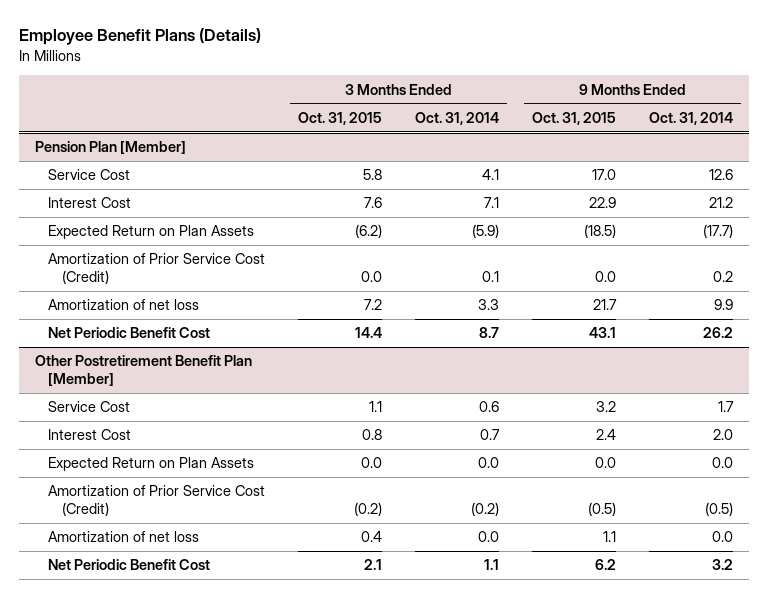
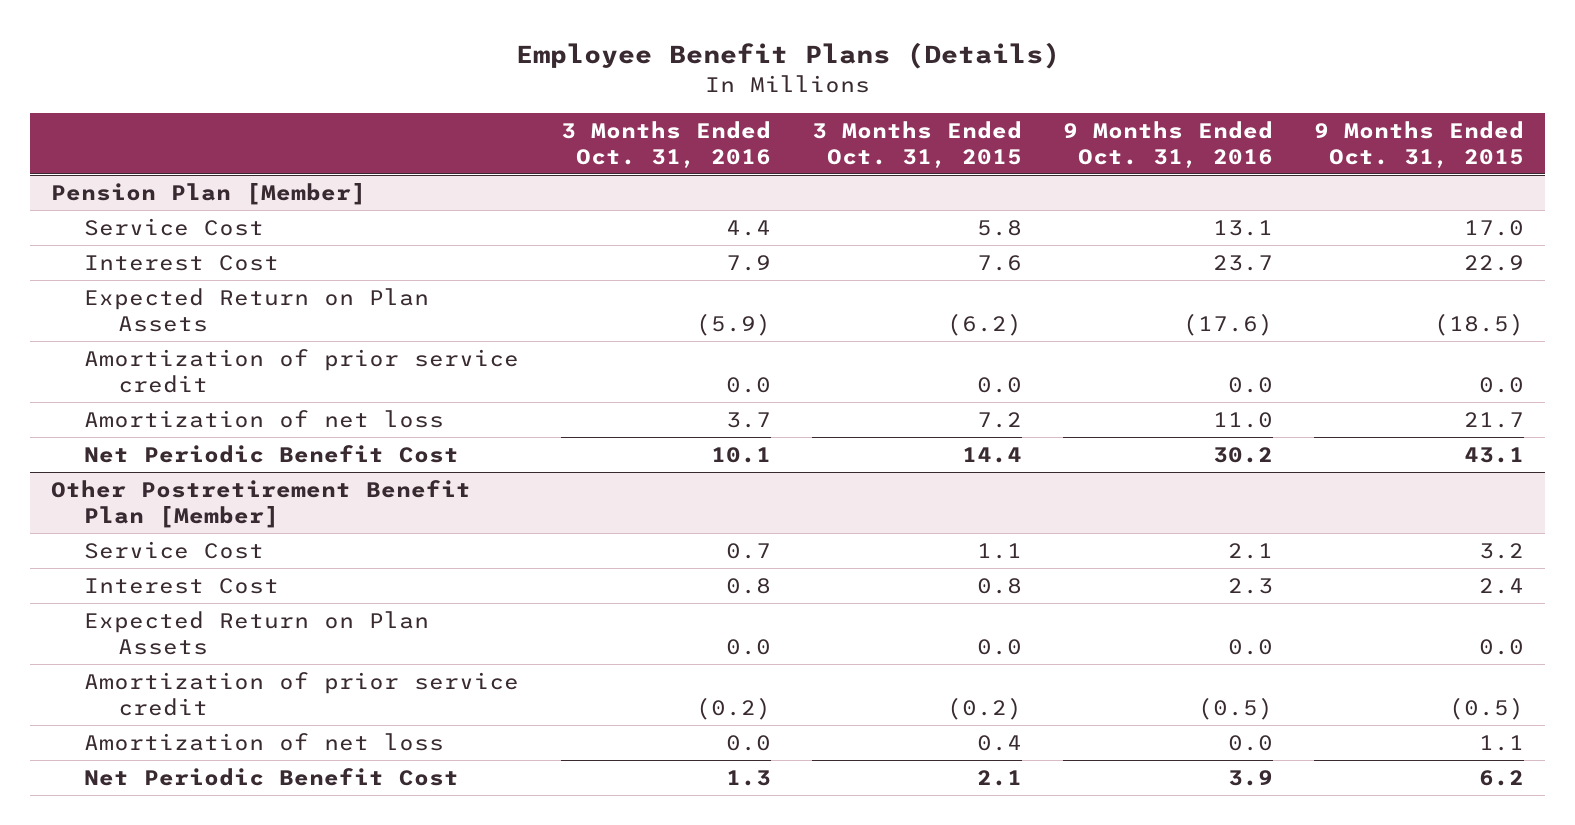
- | 3 Months Ended Oct. 31, 2015 | 3 Months Ended Oct. 31, 2014 | 9 Months Ended Oct. 31, 2015 | 9 Months Ended Oct. 31, 2014
+ | 3 Months Ended Oct. 31, 2016 | 3 Months Ended Oct. 31, 2015 | 9 Months Ended Oct. 31, 2016 | 9 Months Ended Oct. 31, 2015
@ Pension Plan [Member]
- Amortization of Prior Service Cost (Credit) | 0.0 | 0.1 | 0.0 | 0.2
+ Amortization of prior service credit | 0.0 | 0.0 | 0.0 | 0.0
@ Other Postretirement Benefit Plan [Member]
- Amortization of Prior Service Cost (Credit) | (0.2) | (0.2) | (0.5) | (0.5)
+ Amortization of prior service credit | (0.2) | (0.2) | (0.5) | (0.5)

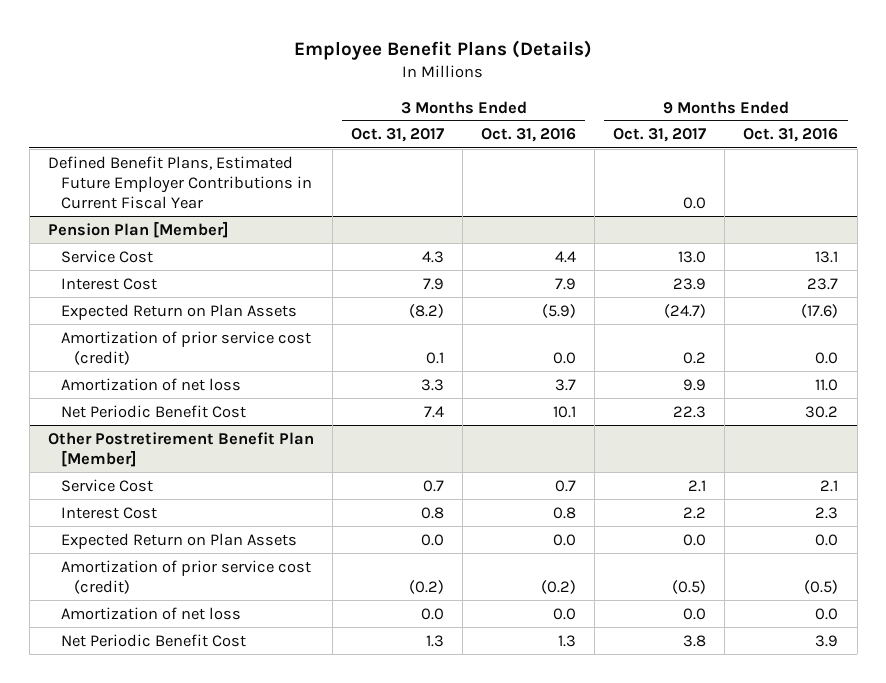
- | 3 Months Ended Oct. 31, 2016 | 3 Months Ended Oct. 31, 2015 | 9 Months Ended Oct. 31, 2016 | 9 Months Ended Oct. 31, 2015
+ | 3 Months Ended Oct. 31, 2017 | 3 Months Ended Oct. 31, 2016 | 9 Months Ended Oct. 31, 2017 | 9 Months Ended Oct. 31, 2016
+ Defined Benefit Plans, Estimated Future Employer Contributions in Current Fiscal Year | | | 0.0 |
@ Pension Plan [Member]
- Amortization of prior service credit | 0.0 | 0.0 | 0.0 | 0.0
+ Amortization of prior service cost (credit) | 0.1 | 0.0 | 0.2 | 0.0
@ Other Postretirement Benefit Plan [Member]
- Amortization of prior service credit | (0.2) | (0.2) | (0.5) | (0.5)
+ Amortization of prior service cost (credit) | (0.2) | (0.2) | (0.5) | (0.5)

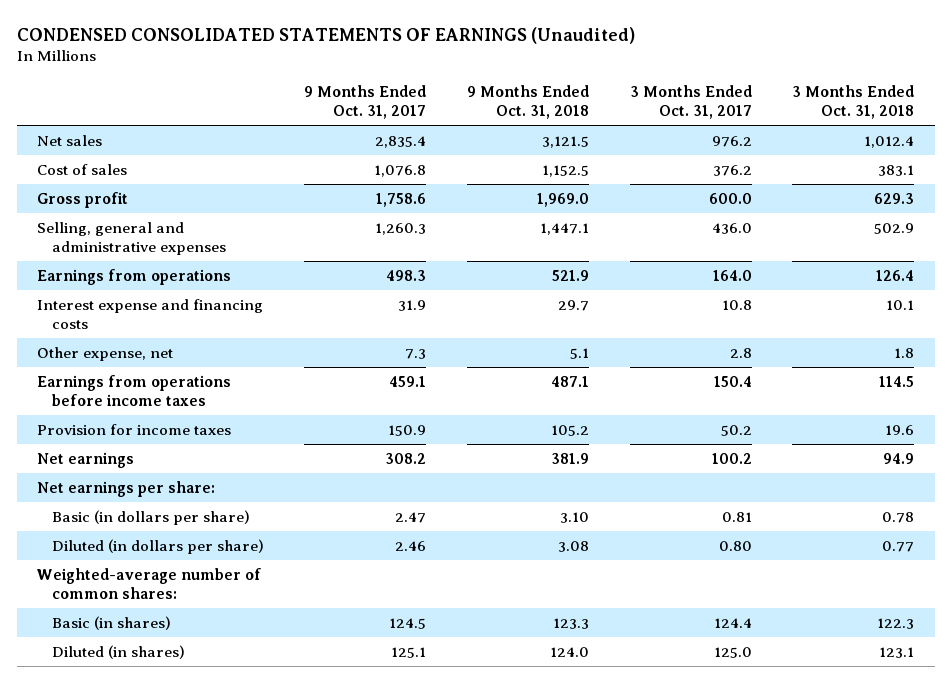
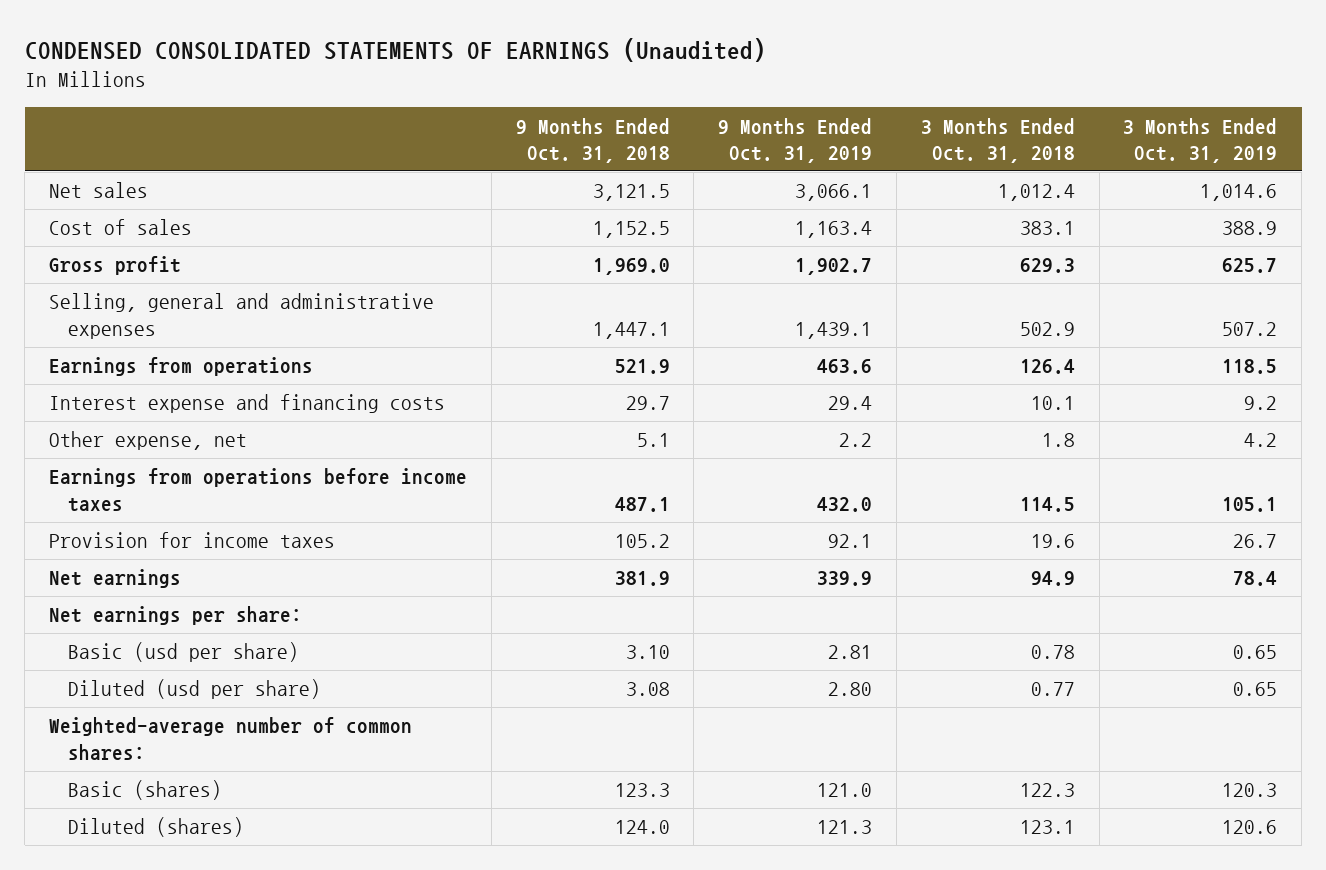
- | 9 Months Ended Oct. 31, 2017 | 9 Months Ended Oct. 31, 2018 | 3 Months Ended Oct. 31, 2017 | 3 Months Ended Oct. 31, 2018
+ | 9 Months Ended Oct. 31, 2018 | 9 Months Ended Oct. 31, 2019 | 3 Months Ended Oct. 31, 2018 | 3 Months Ended Oct. 31, 2019
- Basic (in dollars per share) | 2.47 | 3.10 | 0.81 | 0.78
- Diluted (in dollars per share) | 2.46 | 3.08 | 0.80 | 0.77
+ Basic (usd per share) | 3.10 | 2.81 | 0.78 | 0.65
+ Diluted (usd per share) | 3.08 | 2.80 | 0.77 | 0.65
- Basic (in shares) | 124.5 | 123.3 | 124.4 | 122.3
- Diluted (in shares) | 125.1 | 124.0 | 125.0 | 123.1
+ Basic (shares) | 123.3 | 121.0 | 122.3 | 120.3
+ Diluted (shares) | 124.0 | 121.3 | 123.1 | 120.6

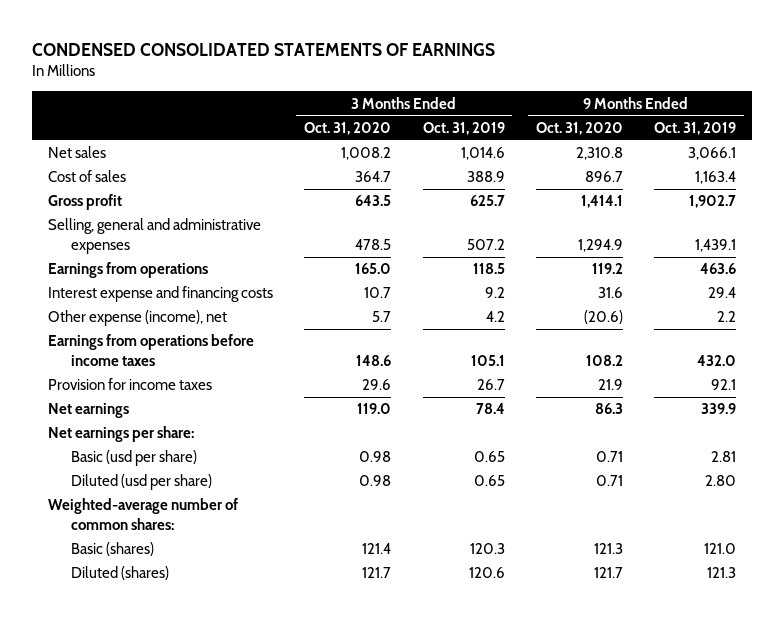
- CONDENSED CONSOLIDATED STATEMENTS OF EARNINGS (Unaudited)
+ CONDENSED CONSOLIDATED STATEMENTS OF EARNINGS
- | 9 Months Ended Oct. 31, 2018 | 9 Months Ended Oct. 31, 2019 | 3 Months Ended Oct. 31, 2018 | 3 Months Ended Oct. 31, 2019
+ | 3 Months Ended Oct. 31, 2020 | 3 Months Ended Oct. 31, 2019 | 9 Months Ended Oct. 31, 2020 | 9 Months Ended Oct. 31, 2019
- Other expense, net | 5.1 | 2.2 | 1.8 | 4.2
+ Other expense (income), net | 5.7 | 4.2 | (20.6) | 2.2

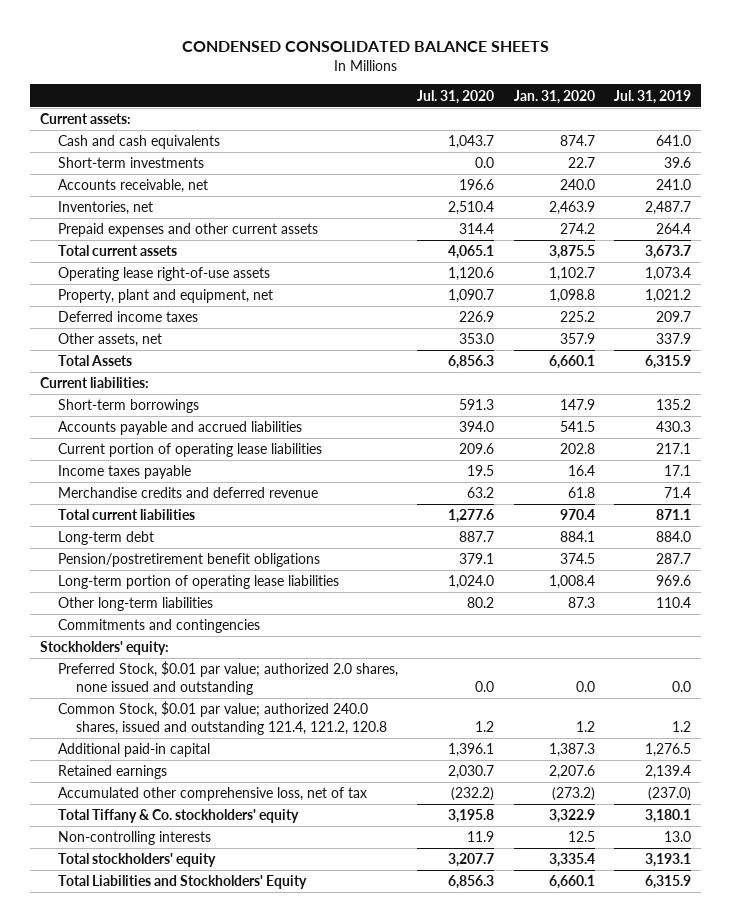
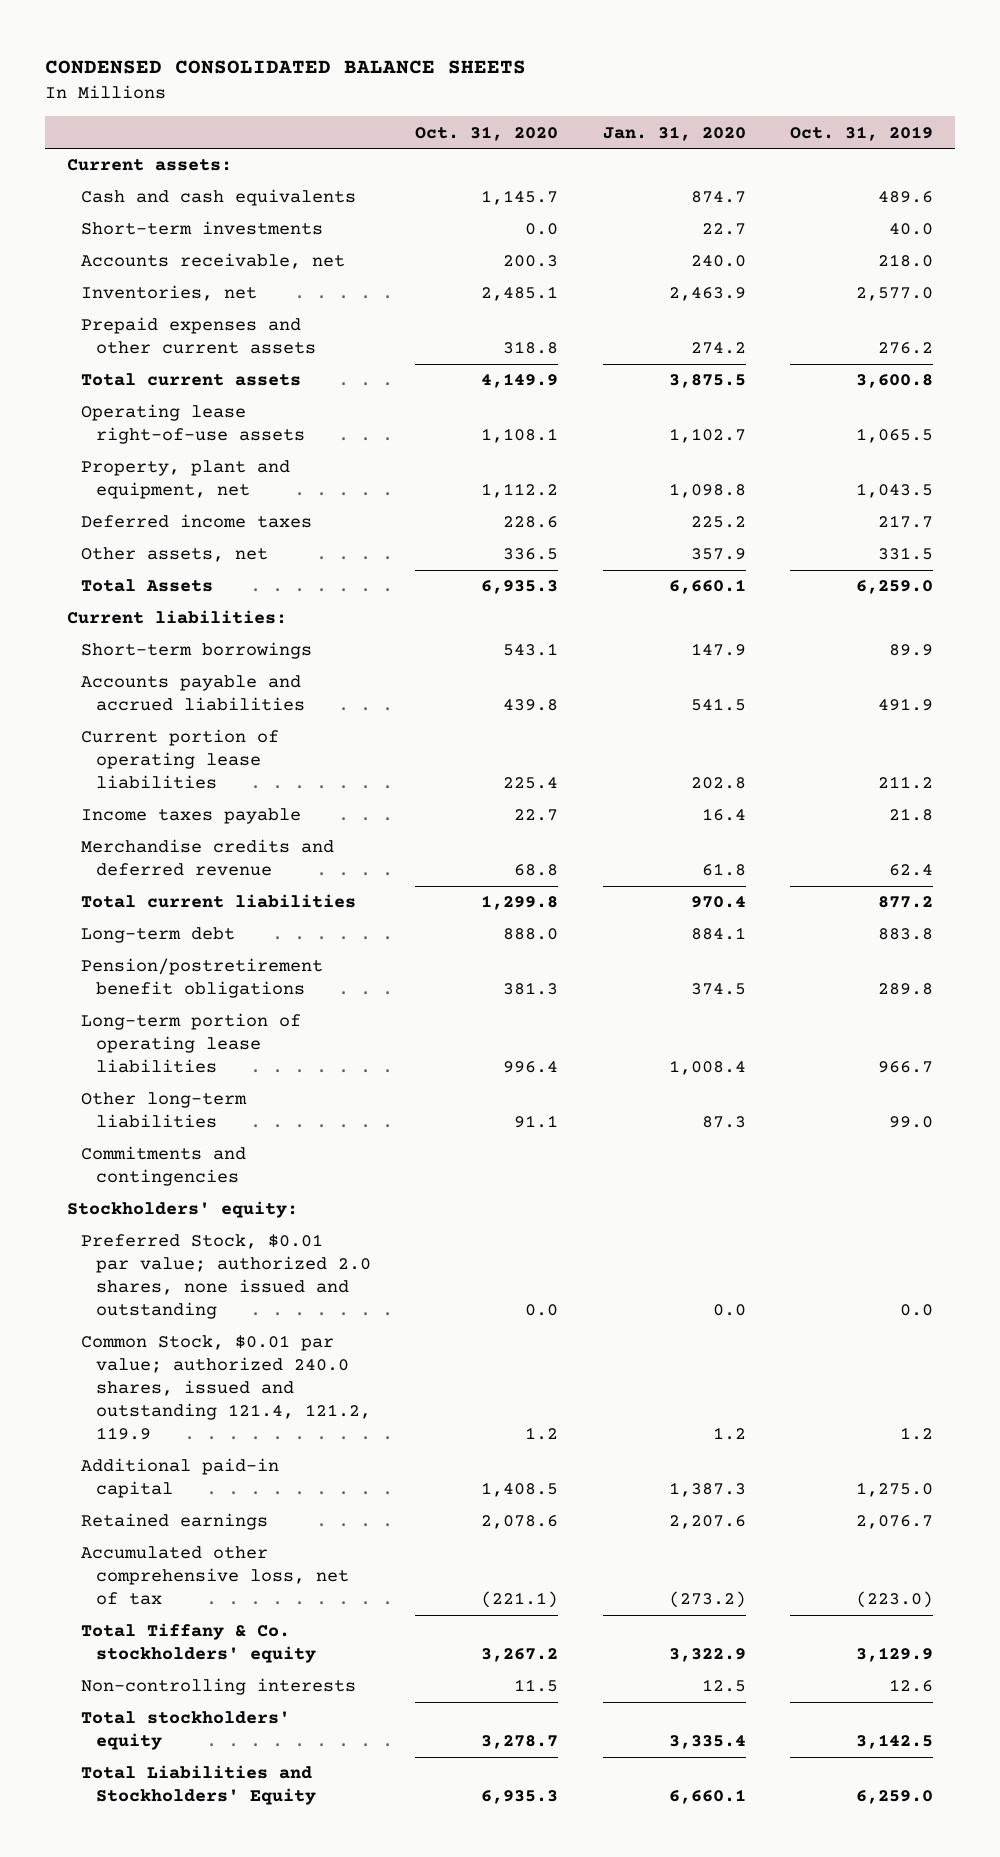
- | Jul. 31, 2020 | Jan. 31, 2020 | Jul. 31, 2019
+ | Oct. 31, 2020 | Jan. 31, 2020 | Oct. 31, 2019
- Common Stock, $0.01 par value; authorized 240.0 shares, issued and outstanding 121.4, 121.2, 120.8 | 1.2 | 1.2 | 1.2
+ Common Stock, $0.01 par value; authorized 240.0 shares, issued and outstanding 121.4, 121.2, 119.9 | 1.2 | 1.2 | 1.2

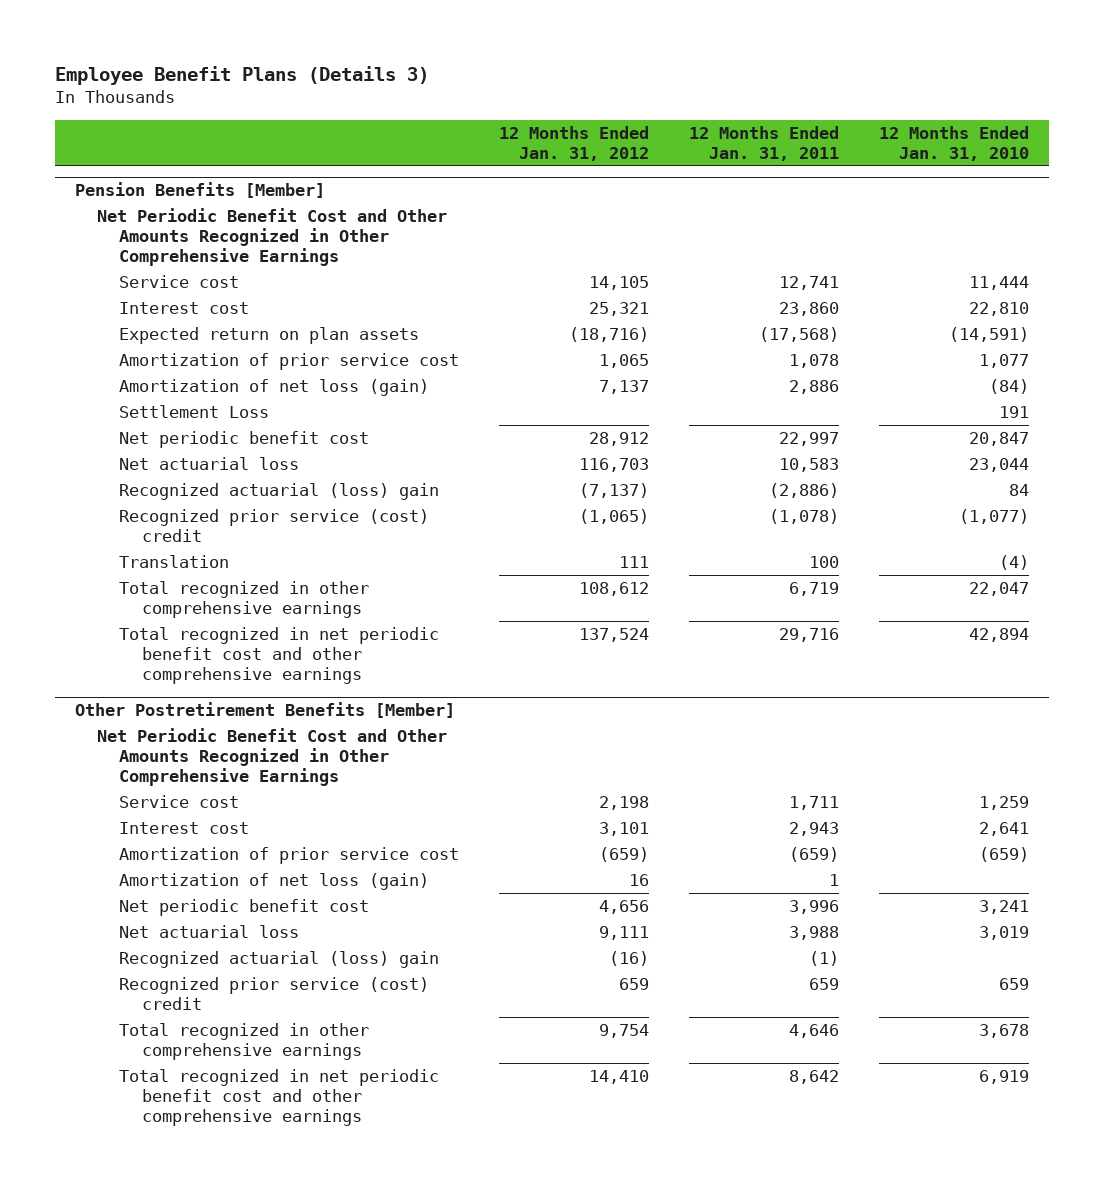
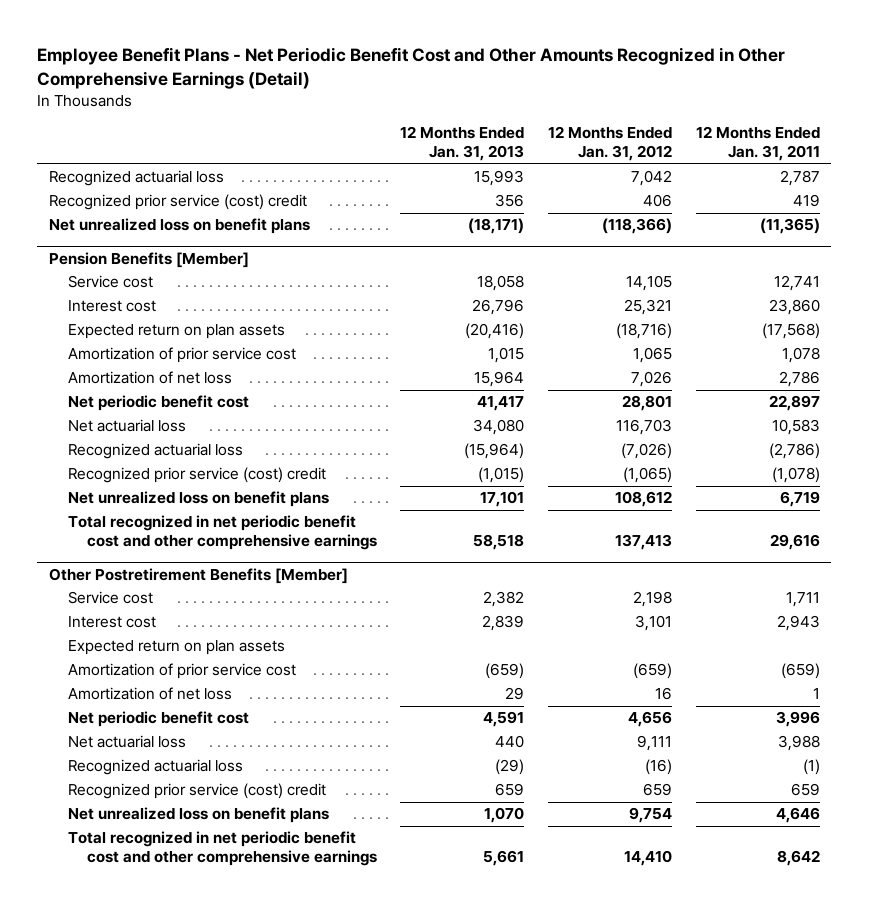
- Employee Benefit Plans (Details 3)
+ Employee Benefit Plans - Net Periodic Benefit Cost and Other Amounts Recognized in Other Comprehensive Earnings (Detail)
- | 12 Months Ended Jan. 31, 2012 | 12 Months Ended Jan. 31, 2011 | 12 Months Ended Jan. 31, 2010
+ | 12 Months Ended Jan. 31, 2013 | 12 Months Ended Jan. 31, 2012 | 12 Months Ended Jan. 31, 2011
+ Recognized actuarial loss | 15,993 | 7,042 | 2,787
+ Recognized prior service (cost) credit | 356 | 406 | 419
+ Net unrealized loss on benefit plans | (18,171) | (118,366) | (11,365)
@ Pension Benefits [Member]
- Net Periodic Benefit Cost and Other Amounts Recognized in Other Comprehensive Earnings
- Amortization of net loss (gain) | 7,137 | 2,886 | (84)
- Settlement Loss | | | 191
- Net periodic benefit cost | 28,912 | 22,997 | 20,847
+ Amortization of net loss | 15,964 | 7,026 | 2,786
+ Net periodic benefit cost | 41,417 | 28,801 | 22,897
- Recognized actuarial (loss) gain | (7,137) | (2,886) | 84
+ Recognized actuarial loss | (15,964) | (7,026) | (2,786)
- Translation | 111 | 100 | (4)
- Total recognized in other comprehensive earnings | 108,612 | 6,719 | 22,047
- Total recognized in net periodic benefit cost and other comprehensive earnings | 137,524 | 29,716 | 42,894
+ Net unrealized loss on benefit plans | 17,101 | 108,612 | 6,719
+ Total recognized in net periodic benefit cost and other comprehensive earnings | 58,518 | 137,413 | 29,616
@ Other Postretirement Benefits [Member]
- Net Periodic Benefit Cost and Other Amounts Recognized in Other Comprehensive Earnings
+ Expected return on plan assets
- Amortization of net loss (gain) | 16 | 1 |
+ Amortization of net loss | 29 | 16 | 1
- Recognized actuarial (loss) gain | (16) | (1) |
+ Recognized actuarial loss | (29) | (16) | (1)
- Total recognized in other comprehensive earnings | 9,754 | 4,646 | 3,678
+ Net unrealized loss on benefit plans | 1,070 | 9,754 | 4,646

